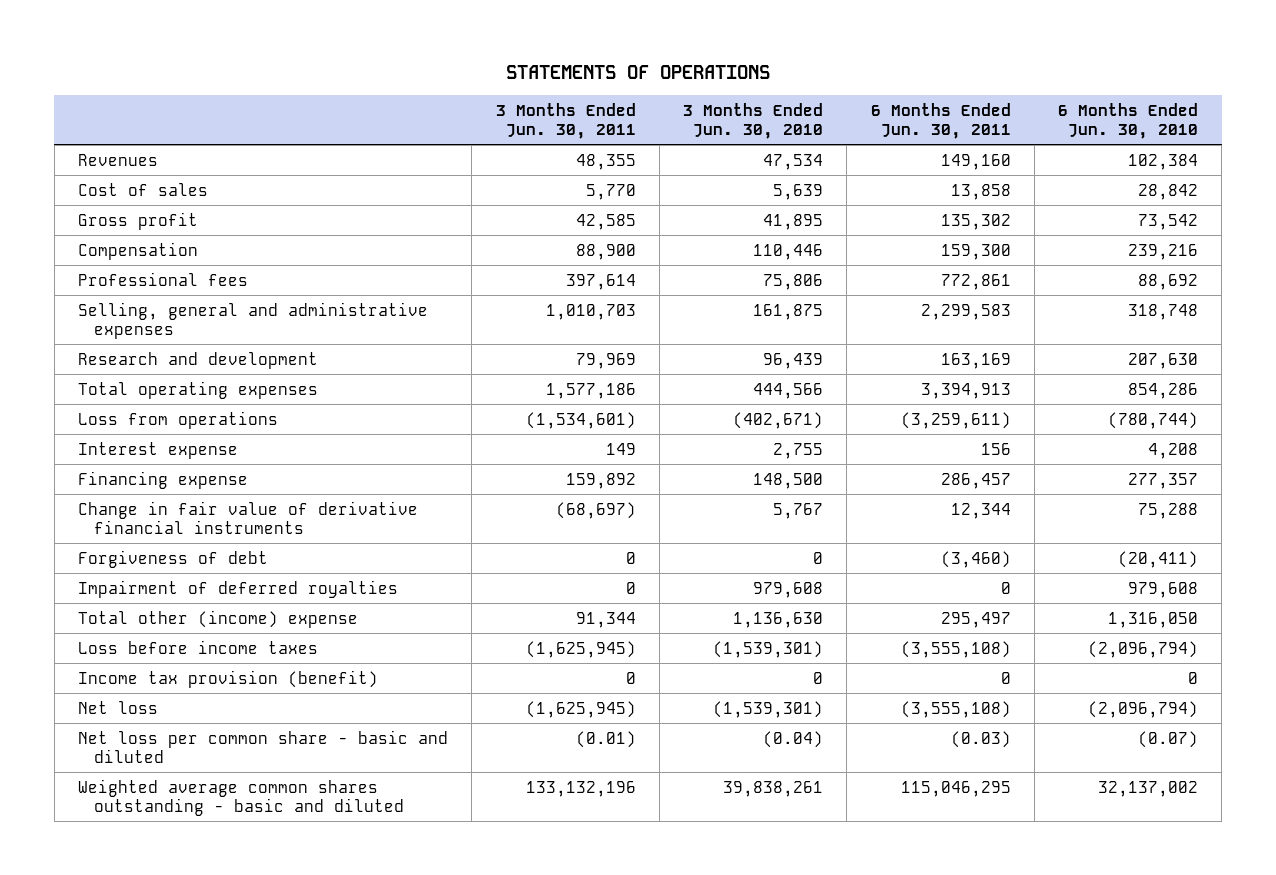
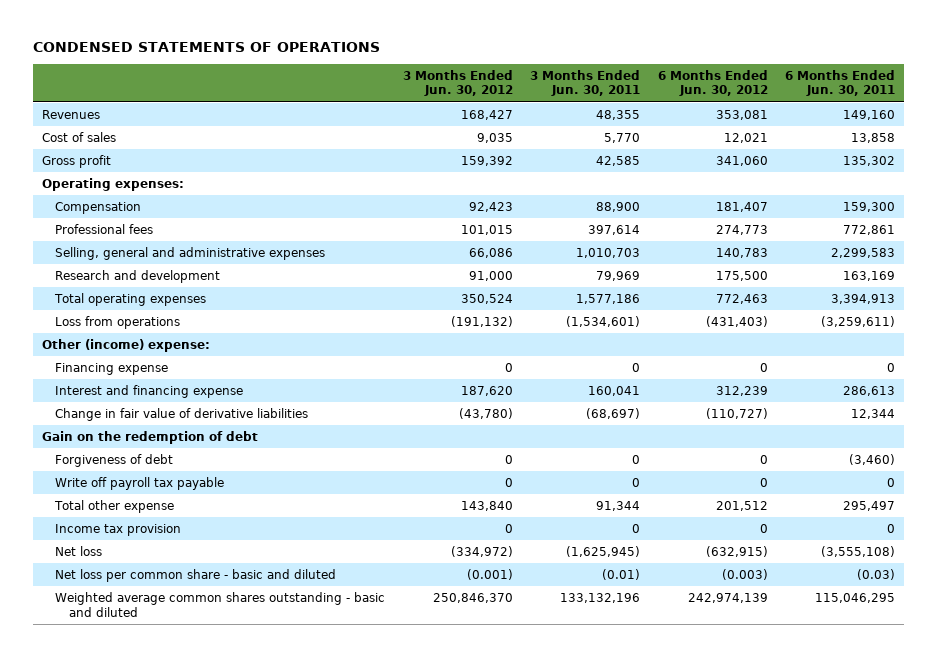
- STATEMENTS OF OPERATIONS
+ CONDENSED STATEMENTS OF OPERATIONS
- | 3 Months Ended Jun. 30, 2011 | 3 Months Ended Jun. 30, 2010 | 6 Months Ended Jun. 30, 2011 | 6 Months Ended Jun. 30, 2010
+ | 3 Months Ended Jun. 30, 2012 | 3 Months Ended Jun. 30, 2011 | 6 Months Ended Jun. 30, 2012 | 6 Months Ended Jun. 30, 2011
+ Operating expenses:
- Interest expense | 149 | 2,755 | 156 | 4,208
- Financing expense | 159,892 | 148,500 | 286,457 | 277,357
- Change in fair value of derivative financial instruments | (68,697) | 5,767 | 12,344 | 75,288
+ Other (income) expense:
+ Financing expense | 0 | 0 | 0 | 0
+ Interest and financing expense | 187,620 | 160,041 | 312,239 | 286,613
+ Change in fair value of derivative liabilities | (43,780) | (68,697) | (110,727) | 12,344
+ Gain on the redemption of debt
- Impairment of deferred royalties | 0 | 979,608 | 0 | 979,608
- Total other (income) expense | 91,344 | 1,136,630 | 295,497 | 1,316,050
- Loss before income taxes | (1,625,945) | (1,539,301) | (3,555,108) | (2,096,794)
- Income tax provision (benefit) | 0 | 0 | 0 | 0
+ Write off payroll tax payable | 0 | 0 | 0 | 0
+ Total other expense | 143,840 | 91,344 | 201,512 | 295,497
+ Income tax provision | 0 | 0 | 0 | 0

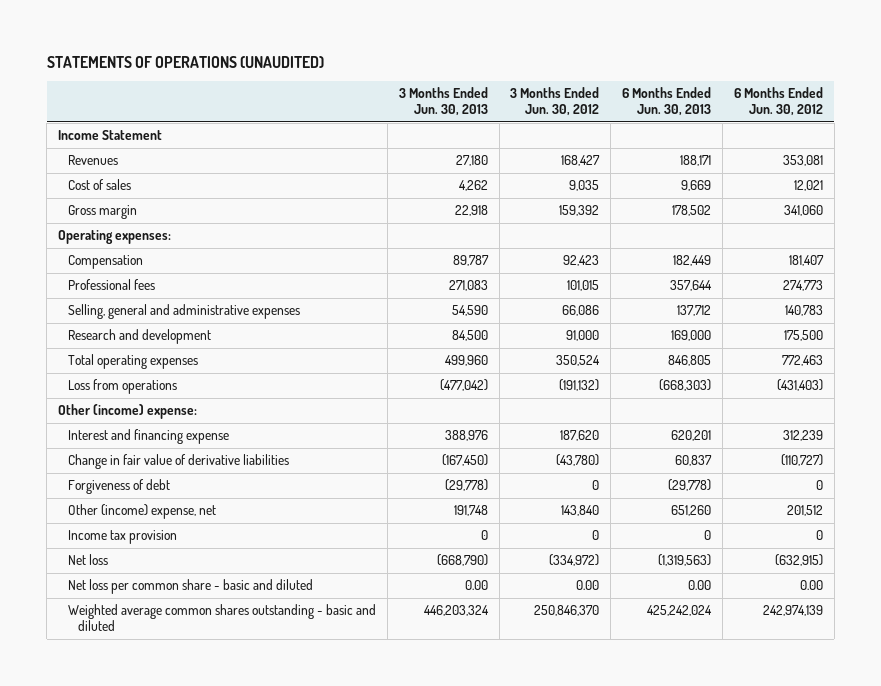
- CONDENSED STATEMENTS OF OPERATIONS
+ STATEMENTS OF OPERATIONS (UNAUDITED)
- | 3 Months Ended Jun. 30, 2012 | 3 Months Ended Jun. 30, 2011 | 6 Months Ended Jun. 30, 2012 | 6 Months Ended Jun. 30, 2011
+ | 3 Months Ended Jun. 30, 2013 | 3 Months Ended Jun. 30, 2012 | 6 Months Ended Jun. 30, 2013 | 6 Months Ended Jun. 30, 2012
+ Income Statement
- Gross profit | 159,392 | 42,585 | 341,060 | 135,302
+ Gross margin | 22,918 | 159,392 | 178,502 | 341,060
- Financing expense | 0 | 0 | 0 | 0
- Gain on the redemption of debt
- Write off payroll tax payable | 0 | 0 | 0 | 0
- Total other expense | 143,840 | 91,344 | 201,512 | 295,497
+ Other (income) expense, net | 191,748 | 143,840 | 651,260 | 201,512
- Net loss per common share - basic and diluted | (0.001) | (0.01) | (0.003) | (0.03)
+ Net loss per common share - basic and diluted | 0.00 | 0.00 | 0.00 | 0.00

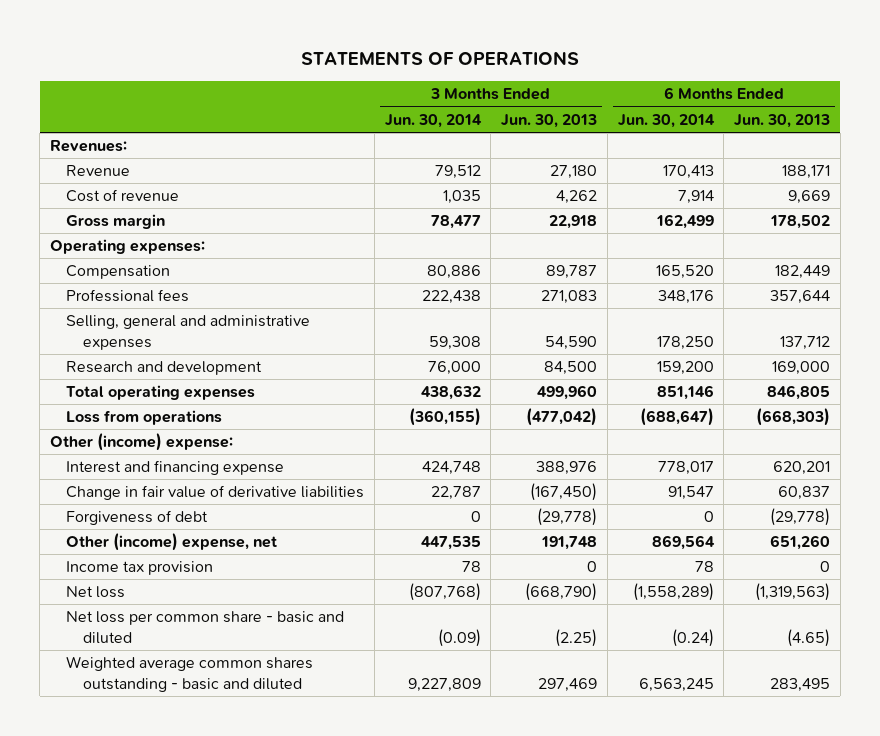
- STATEMENTS OF OPERATIONS (UNAUDITED)
+ STATEMENTS OF OPERATIONS
- | 3 Months Ended Jun. 30, 2013 | 3 Months Ended Jun. 30, 2012 | 6 Months Ended Jun. 30, 2013 | 6 Months Ended Jun. 30, 2012
+ | 3 Months Ended Jun. 30, 2014 | 3 Months Ended Jun. 30, 2013 | 6 Months Ended Jun. 30, 2014 | 6 Months Ended Jun. 30, 2013
- Income Statement
- Revenues | 27,180 | 168,427 | 188,171 | 353,081
- Cost of sales | 4,262 | 9,035 | 9,669 | 12,021
+ Revenues:
+ Revenue | 79,512 | 27,180 | 170,413 | 188,171
+ Cost of revenue | 1,035 | 4,262 | 7,914 | 9,669
- Net loss per common share - basic and diluted | 0.00 | 0.00 | 0.00 | 0.00
- Weighted average common shares outstanding - basic and diluted | 446,203,324 | 250,846,370 | 425,242,024 | 242,974,139
+ Net loss per common share - basic and diluted | (0.09) | (2.25) | (0.24) | (4.65)
+ Weighted average common shares outstanding - basic and diluted | 9,227,809 | 297,469 | 6,563,245 | 283,495

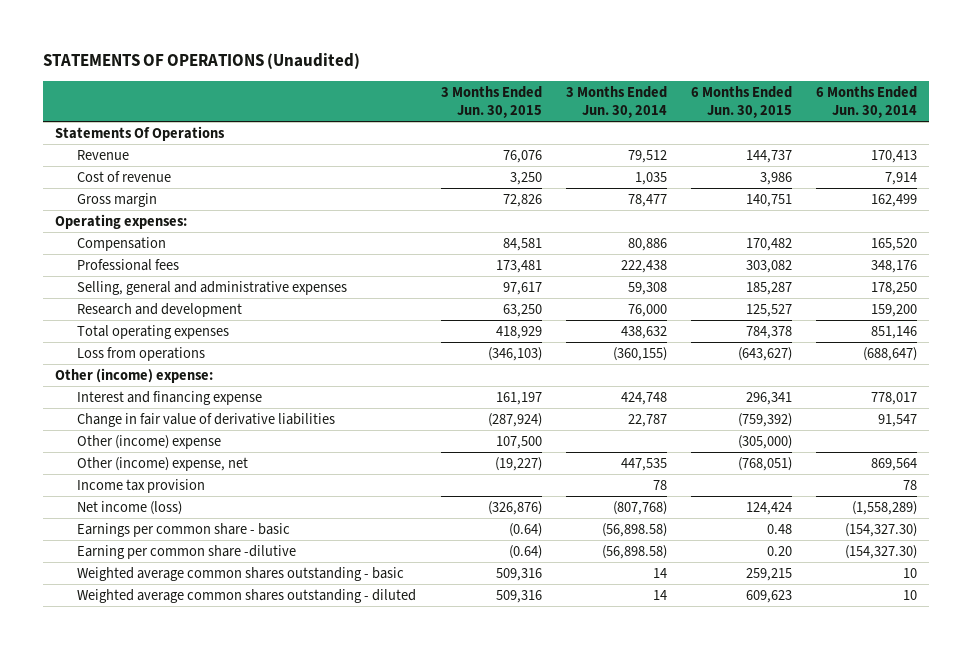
- STATEMENTS OF OPERATIONS
+ STATEMENTS OF OPERATIONS (Unaudited)
- | 3 Months Ended Jun. 30, 2014 | 3 Months Ended Jun. 30, 2013 | 6 Months Ended Jun. 30, 2014 | 6 Months Ended Jun. 30, 2013
+ | 3 Months Ended Jun. 30, 2015 | 3 Months Ended Jun. 30, 2014 | 6 Months Ended Jun. 30, 2015 | 6 Months Ended Jun. 30, 2014
- Revenues:
+ Statements Of Operations
- Forgiveness of debt | 0 | (29,778) | 0 | (29,778)
+ Other (income) expense | 107,500 | | (305,000) |
- Net loss | (807,768) | (668,790) | (1,558,289) | (1,319,563)
- Net loss per common share - basic and diluted | (0.09) | (2.25) | (0.24) | (4.65)
- Weighted average common shares outstanding - basic and diluted | 9,227,809 | 297,469 | 6,563,245 | 283,495
+ Net income (loss) | (326,876) | (807,768) | 124,424 | (1,558,289)
+ Earnings per common share - basic | (0.64) | (56,898.58) | 0.48 | (154,327.30)
+ Earning per common share -dilutive | (0.64) | (56,898.58) | 0.20 | (154,327.30)
+ Weighted average common shares outstanding - basic | 509,316 | 14 | 259,215 | 10
+ Weighted average common shares outstanding - diluted | 509,316 | 14 | 609,623 | 10

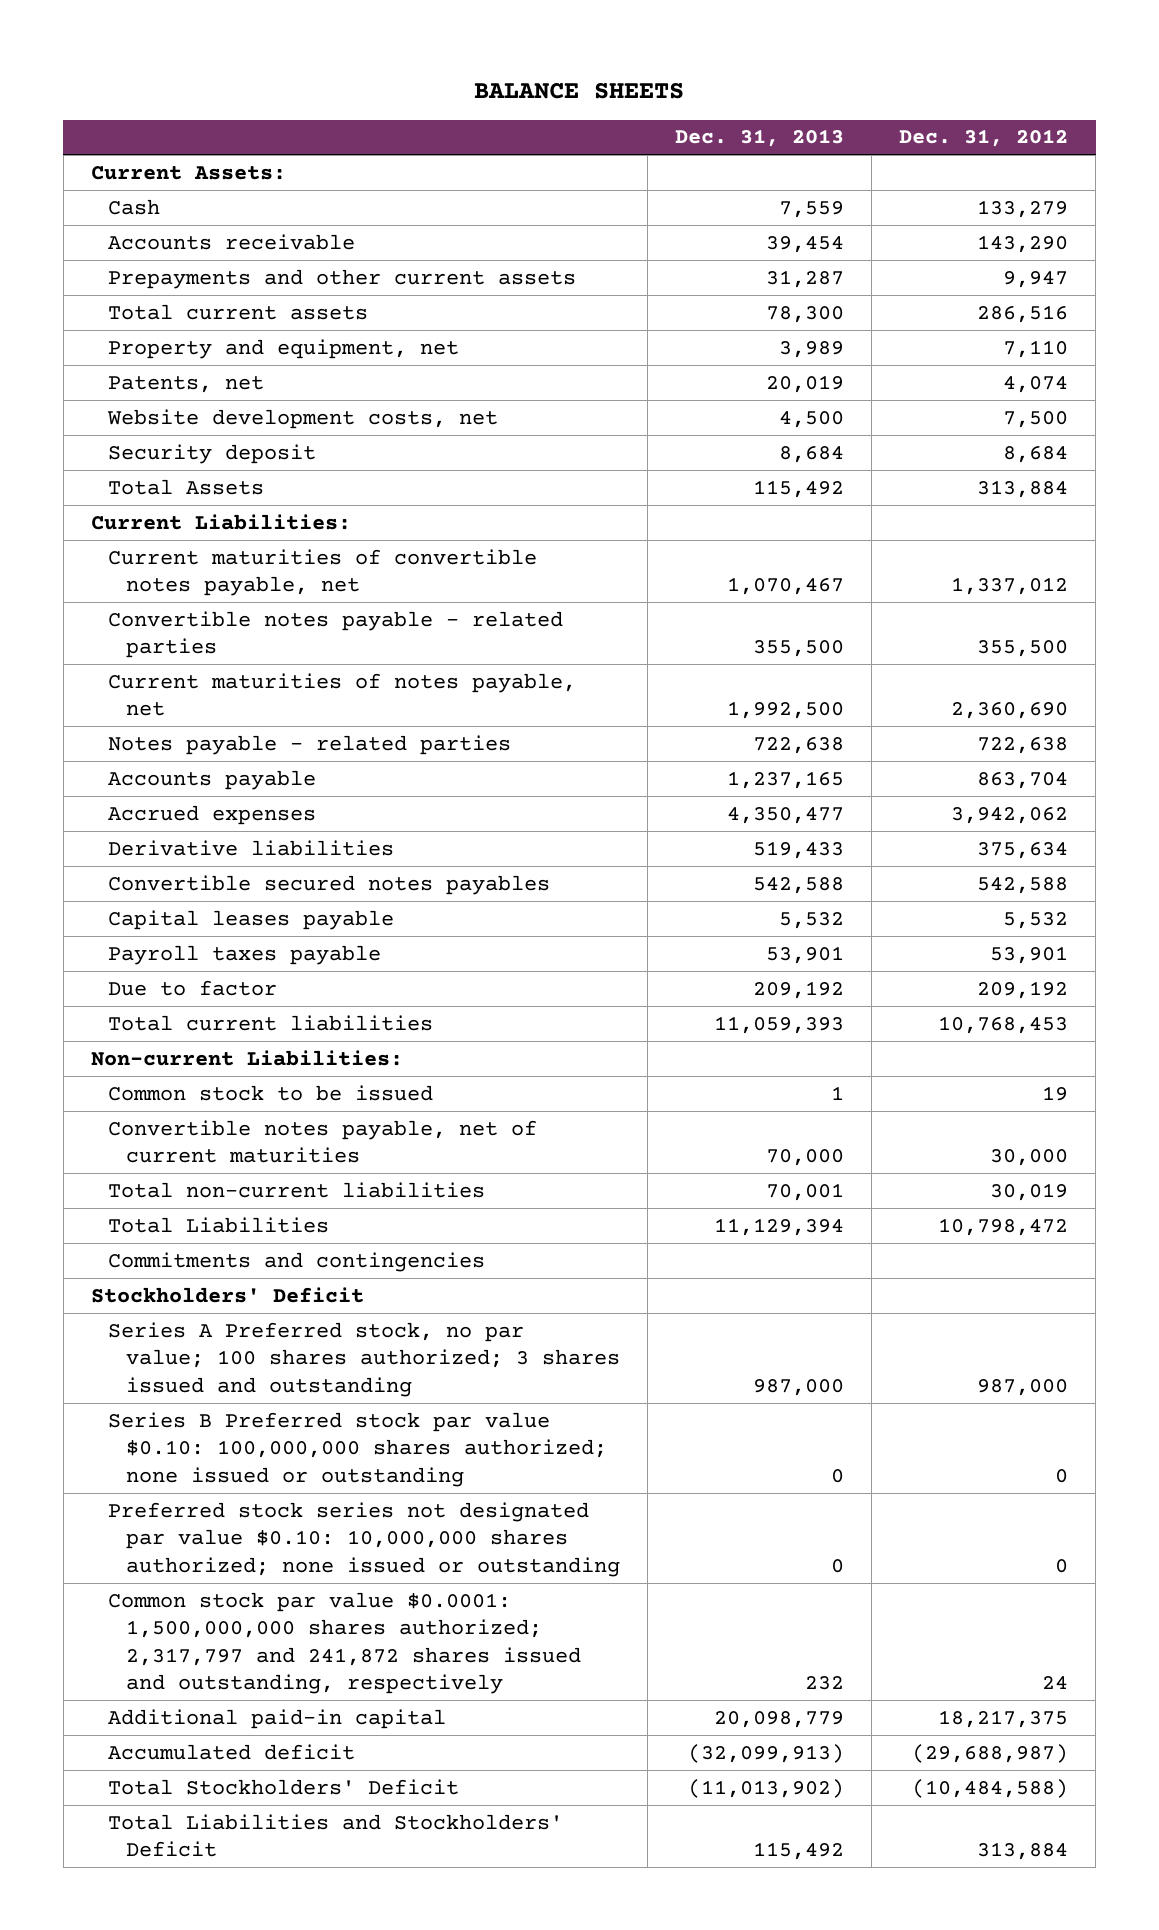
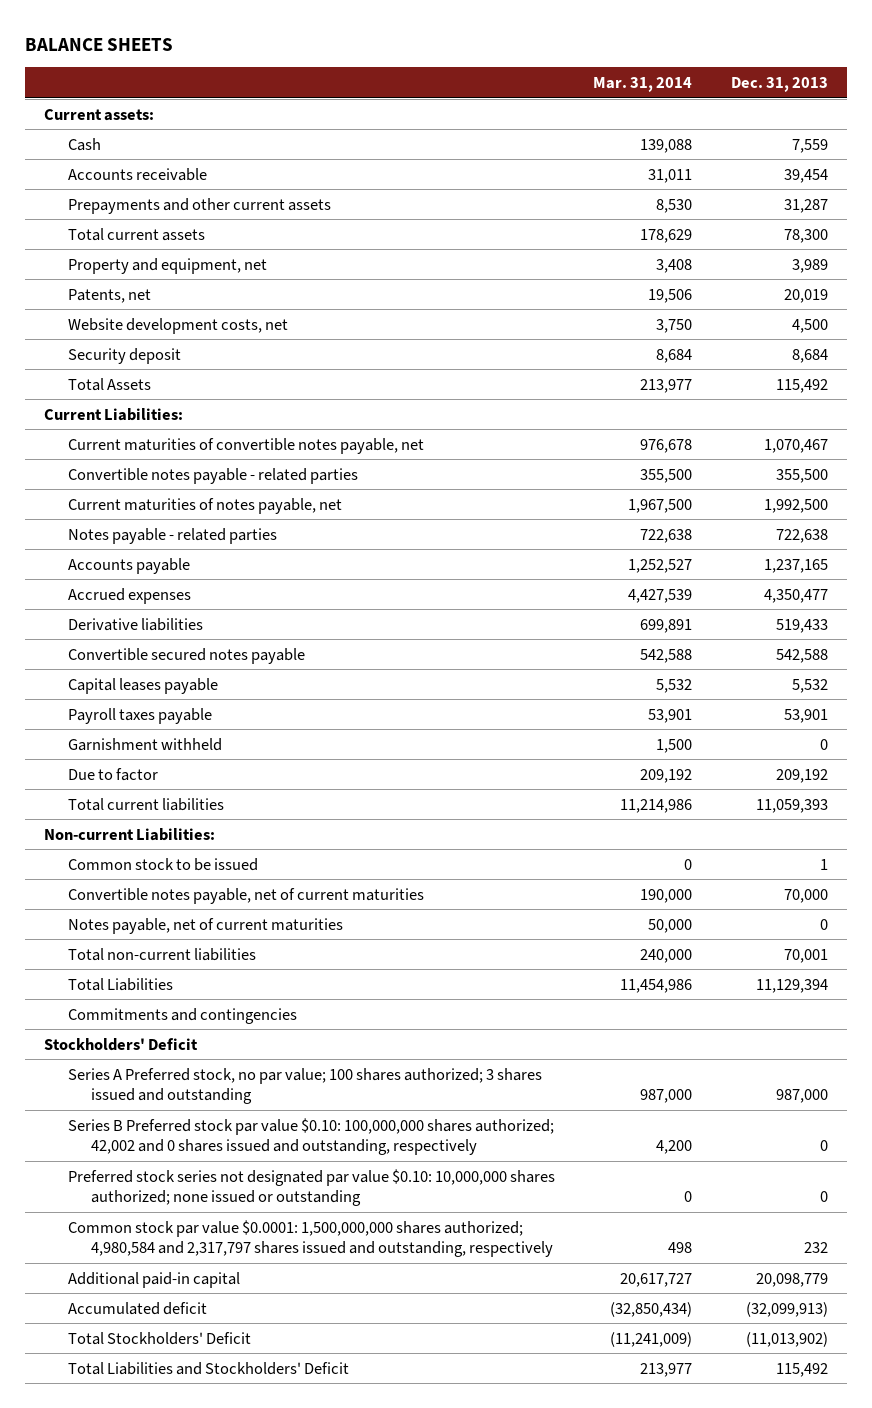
- | Dec. 31, 2013 | Dec. 31, 2012
+ | Mar. 31, 2014 | Dec. 31, 2013
- Current Assets:
+ Current assets:
- Convertible secured notes payables | 542,588 | 542,588
+ Convertible secured notes payable | 542,588 | 542,588
+ Garnishment withheld | 1,500 | 0
+ Notes payable, net of current maturities | 50,000 | 0
- Series B Preferred stock par value $0.10: 100,000,000 shares authorized; none issued or outstanding | 0 | 0
+ Series B Preferred stock par value $0.10: 100,000,000 shares authorized; 42,002 and 0 shares issued and outstanding, respectively | 4,200 | 0
- Common stock par value $0.0001: 1,500,000,000 shares authorized; 2,317,797 and 241,872 shares issued and outstanding, respectively | 232 | 24
+ Common stock par value $0.0001: 1,500,000,000 shares authorized; 4,980,584 and 2,317,797 shares issued and outstanding, respectively | 498 | 232

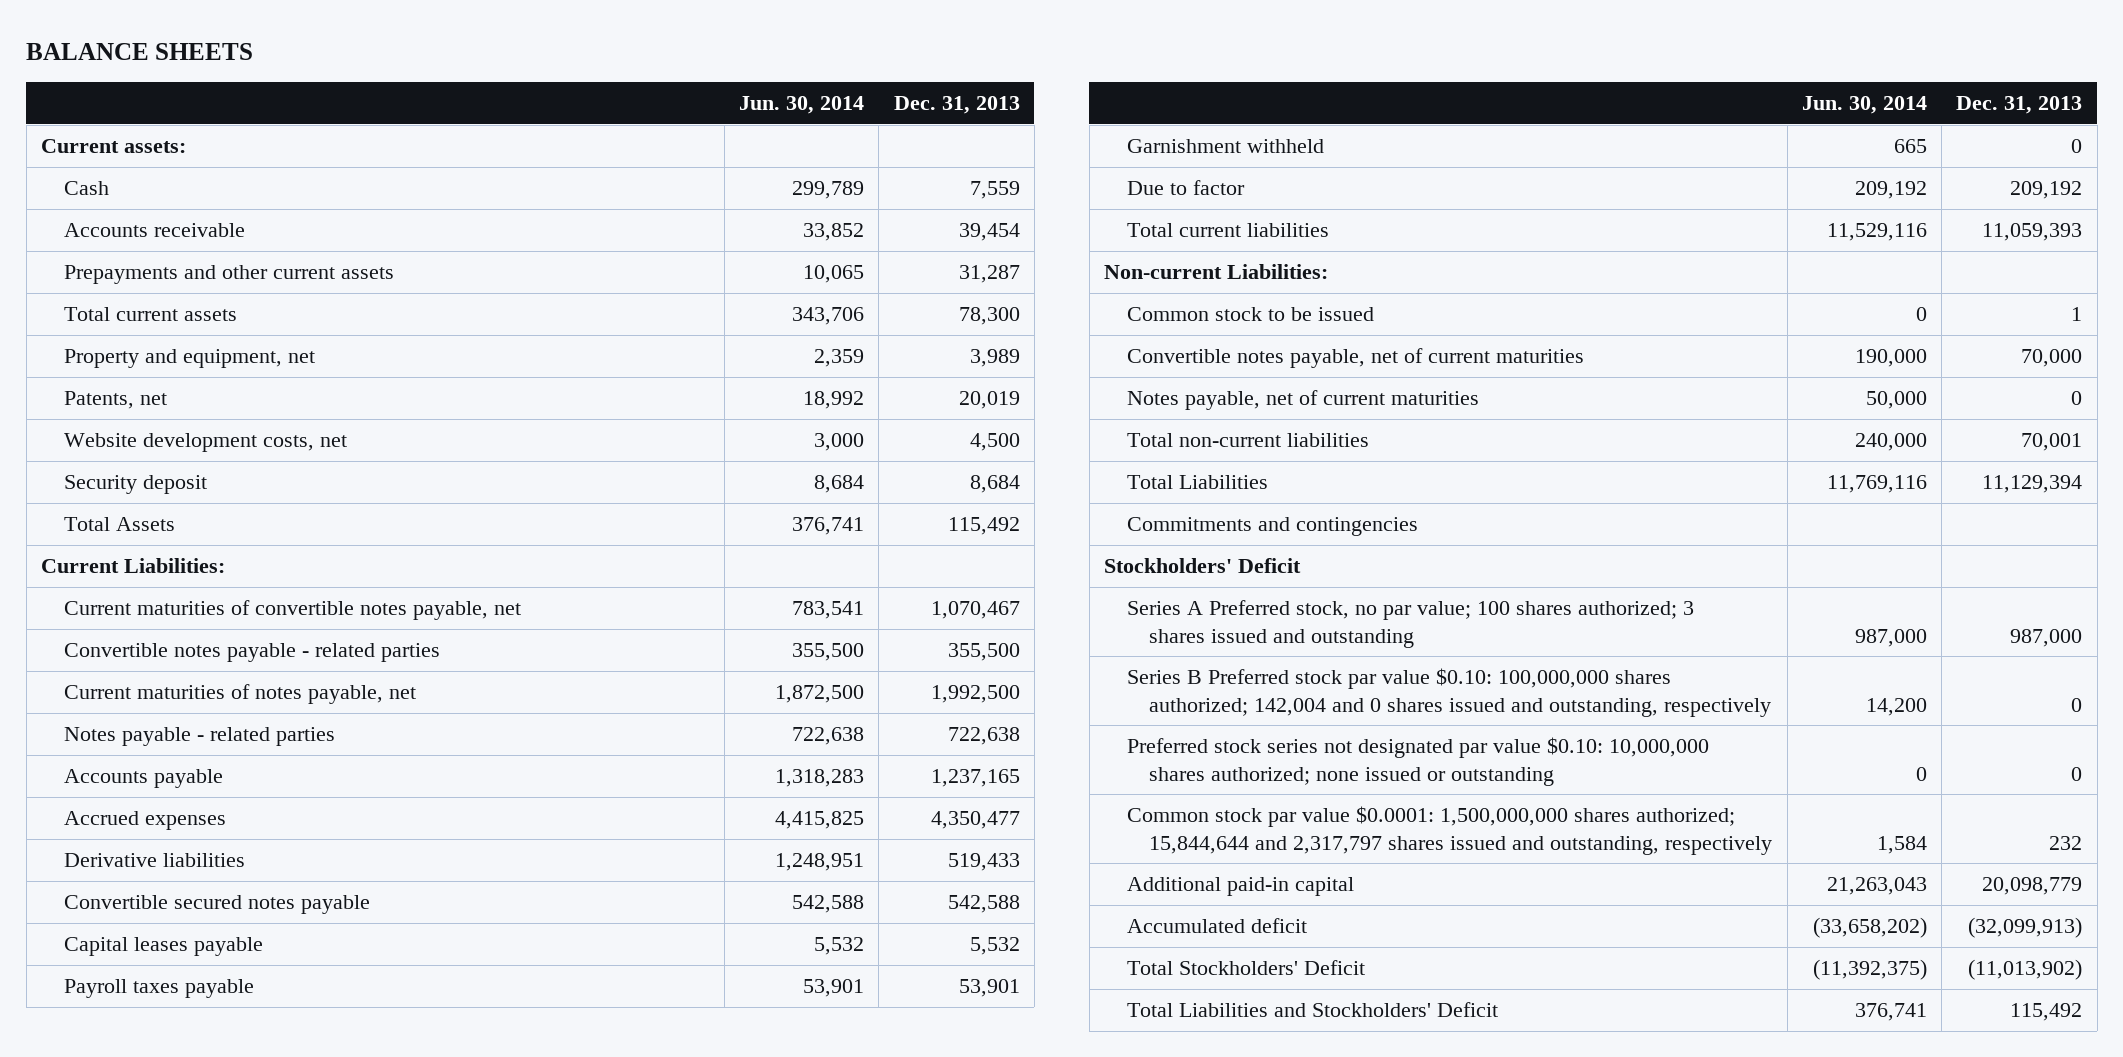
- | Mar. 31, 2014 | Dec. 31, 2013
+ | Jun. 30, 2014 | Dec. 31, 2013
- Series B Preferred stock par value $0.10: 100,000,000 shares authorized; 42,002 and 0 shares issued and outstanding, respectively | 4,200 | 0
+ Series B Preferred stock par value $0.10: 100,000,000 shares authorized; 142,004 and 0 shares issued and outstanding, respectively | 14,200 | 0
- Common stock par value $0.0001: 1,500,000,000 shares authorized; 4,980,584 and 2,317,797 shares issued and outstanding, respectively | 498 | 232
+ Common stock par value $0.0001: 1,500,000,000 shares authorized; 15,844,644 and 2,317,797 shares issued and outstanding, respectively | 1,584 | 232

